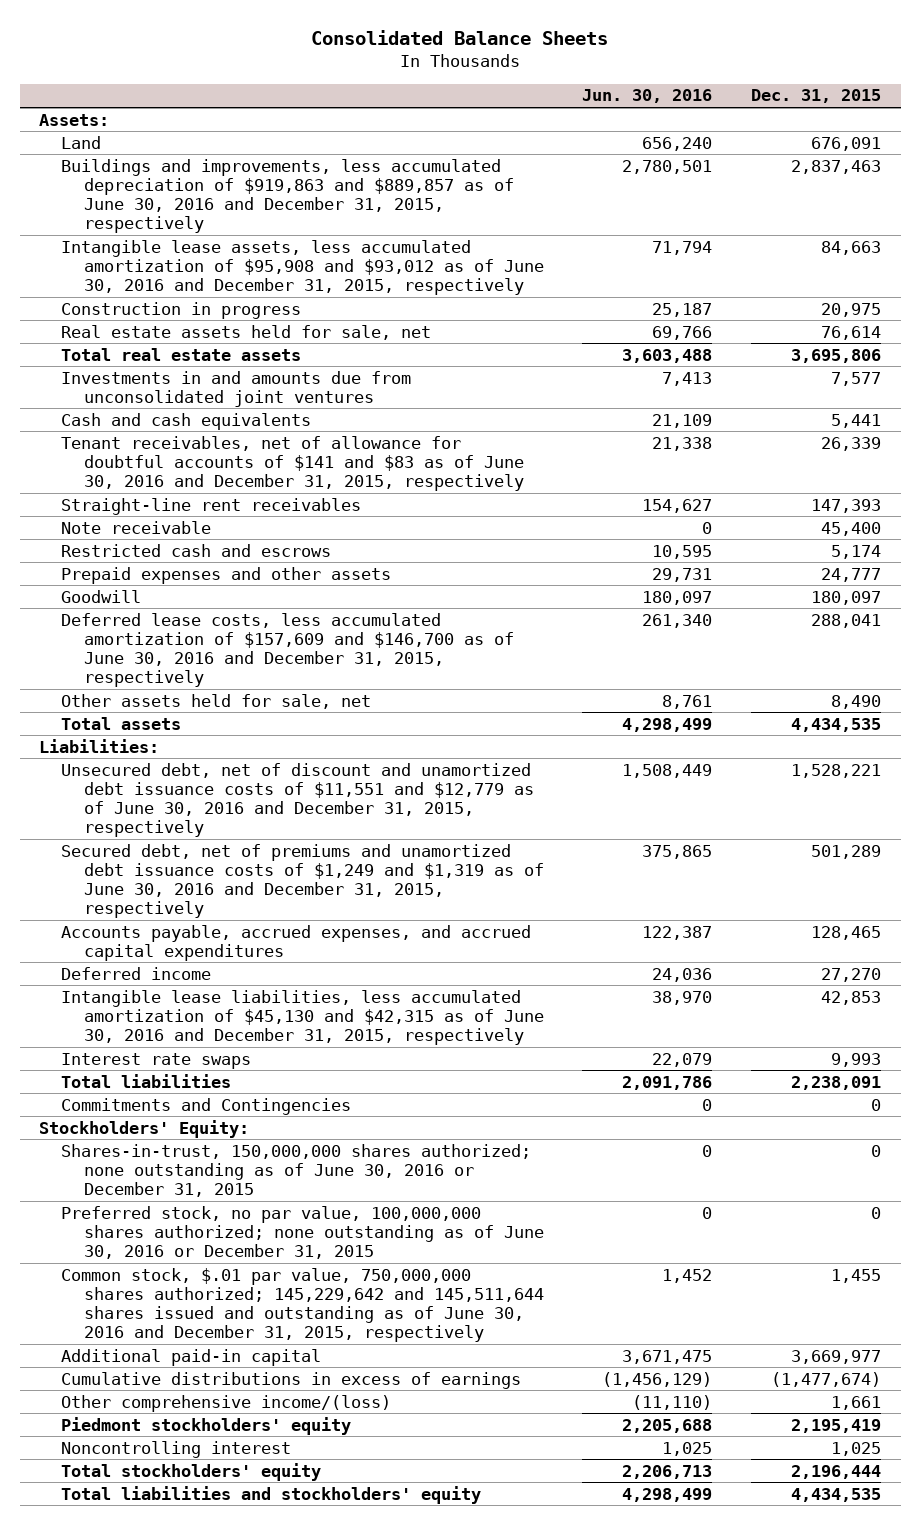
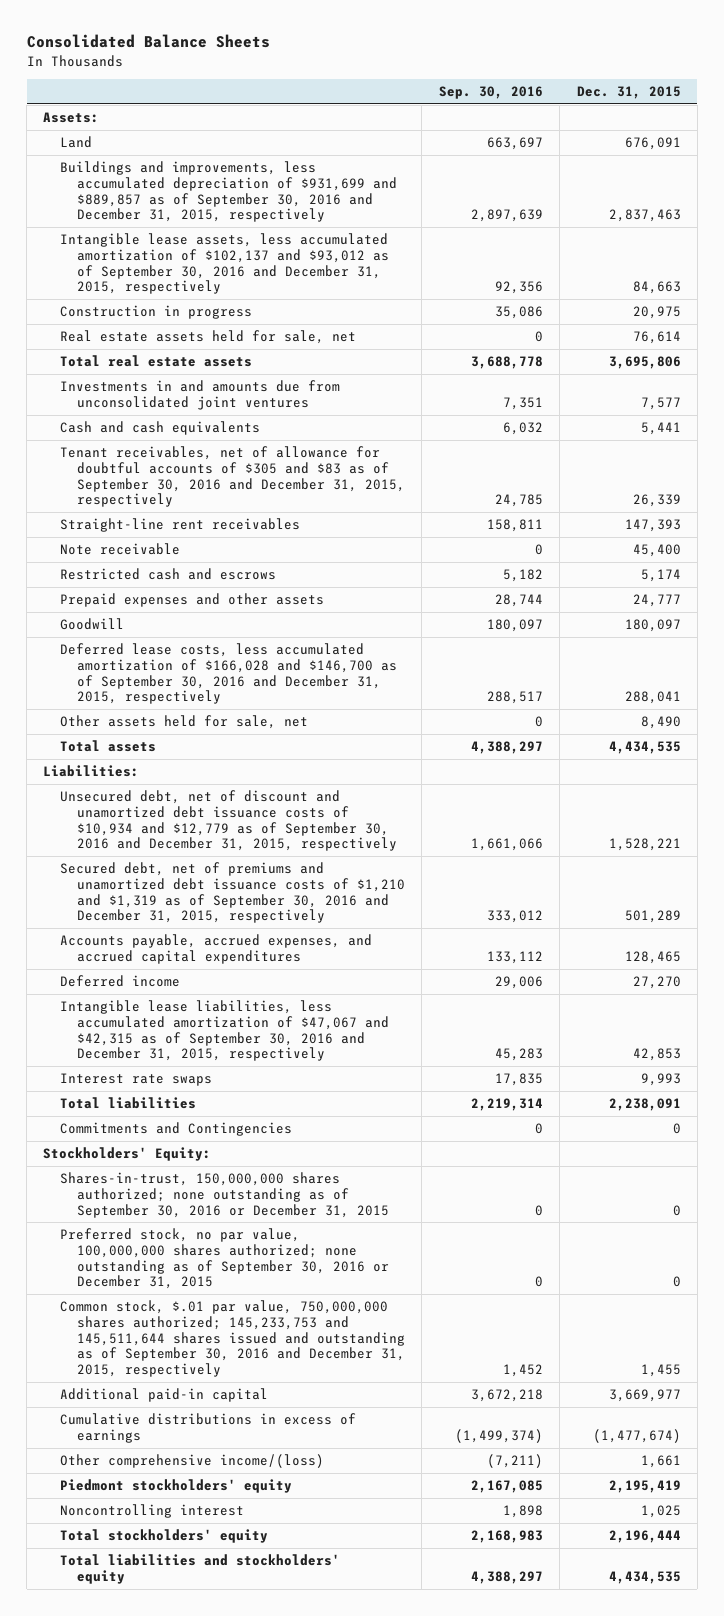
- | Jun. 30, 2016 | Dec. 31, 2015
+ | Sep. 30, 2016 | Dec. 31, 2015
- Buildings and improvements, less accumulated depreciation of $919,863 and $889,857 as of June 30, 2016 and December 31, 2015, respectively | 2,780,501 | 2,837,463
- Intangible lease assets, less accumulated amortization of $95,908 and $93,012 as of June 30, 2016 and December 31, 2015, respectively | 71,794 | 84,663
+ Buildings and improvements, less accumulated depreciation of $931,699 and $889,857 as of September 30, 2016 and December 31, 2015, respectively | 2,897,639 | 2,837,463
+ Intangible lease assets, less accumulated amortization of $102,137 and $93,012 as of September 30, 2016 and December 31, 2015, respectively | 92,356 | 84,663
- Tenant receivables, net of allowance for doubtful accounts of $141 and $83 as of June 30, 2016 and December 31, 2015, respectively | 21,338 | 26,339
+ Tenant receivables, net of allowance for doubtful accounts of $305 and $83 as of September 30, 2016 and December 31, 2015, respectively | 24,785 | 26,339
- Deferred lease costs, less accumulated amortization of $157,609 and $146,700 as of June 30, 2016 and December 31, 2015, respectively | 261,340 | 288,041
+ Deferred lease costs, less accumulated amortization of $166,028 and $146,700 as of September 30, 2016 and December 31, 2015, respectively | 288,517 | 288,041
- Unsecured debt, net of discount and unamortized debt issuance costs of $11,551 and $12,779 as of June 30, 2016 and December 31, 2015, respectively | 1,508,449 | 1,528,221
- Secured debt, net of premiums and unamortized debt issuance costs of $1,249 and $1,319 as of June 30, 2016 and December 31, 2015, respectively | 375,865 | 501,289
+ Unsecured debt, net of discount and unamortized debt issuance costs of $10,934 and $12,779 as of September 30, 2016 and December 31, 2015, respectively | 1,661,066 | 1,528,221
+ Secured debt, net of premiums and unamortized debt issuance costs of $1,210 and $1,319 as of September 30, 2016 and December 31, 2015, respectively | 333,012 | 501,289
- Intangible lease liabilities, less accumulated amortization of $45,130 and $42,315 as of June 30, 2016 and December 31, 2015, respectively | 38,970 | 42,853
+ Intangible lease liabilities, less accumulated amortization of $47,067 and $42,315 as of September 30, 2016 and December 31, 2015, respectively | 45,283 | 42,853
- Shares-in-trust, 150,000,000 shares authorized; none outstanding as of June 30, 2016 or December 31, 2015 | 0 | 0
- Preferred stock, no par value, 100,000,000 shares authorized; none outstanding as of June 30, 2016 or December 31, 2015 | 0 | 0
- Common stock, $.01 par value, 750,000,000 shares authorized; 145,229,642 and 145,511,644 shares issued and outstanding as of June 30, 2016 and December 31, 2015, respectively | 1,452 | 1,455
+ Shares-in-trust, 150,000,000 shares authorized; none outstanding as of September 30, 2016 or December 31, 2015 | 0 | 0
+ Preferred stock, no par value, 100,000,000 shares authorized; none outstanding as of September 30, 2016 or December 31, 2015 | 0 | 0
+ Common stock, $.01 par value, 750,000,000 shares authorized; 145,233,753 and 145,511,644 shares issued and outstanding as of September 30, 2016 and December 31, 2015, respectively | 1,452 | 1,455

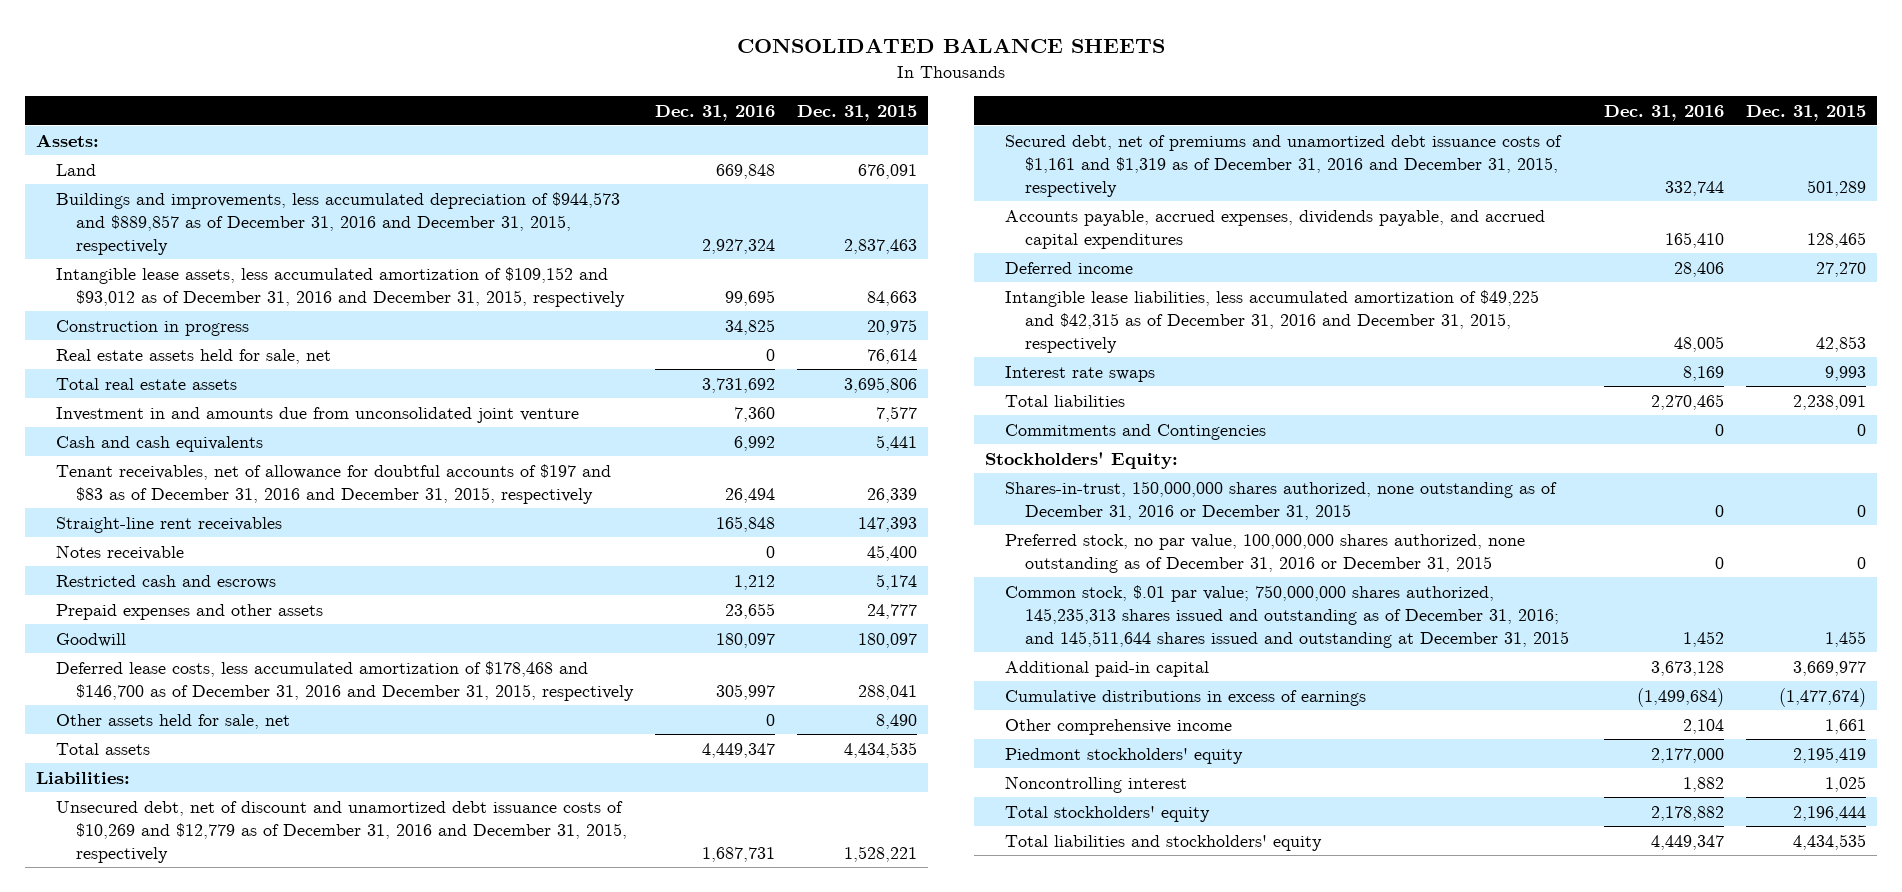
- Consolidated Balance Sheets
+ CONSOLIDATED BALANCE SHEETS
- | Sep. 30, 2016 | Dec. 31, 2015
+ | Dec. 31, 2016 | Dec. 31, 2015
- Buildings and improvements, less accumulated depreciation of $931,699 and $889,857 as of September 30, 2016 and December 31, 2015, respectively | 2,897,639 | 2,837,463
- Intangible lease assets, less accumulated amortization of $102,137 and $93,012 as of September 30, 2016 and December 31, 2015, respectively | 92,356 | 84,663
+ Buildings and improvements, less accumulated depreciation of $944,573 and $889,857 as of December 31, 2016 and December 31, 2015, respectively | 2,927,324 | 2,837,463
+ Intangible lease assets, less accumulated amortization of $109,152 and $93,012 as of December 31, 2016 and December 31, 2015, respectively | 99,695 | 84,663
- Investments in and amounts due from unconsolidated joint ventures | 7,351 | 7,577
+ Investment in and amounts due from unconsolidated joint venture | 7,360 | 7,577
- Tenant receivables, net of allowance for doubtful accounts of $305 and $83 as of September 30, 2016 and December 31, 2015, respectively | 24,785 | 26,339
+ Tenant receivables, net of allowance for doubtful accounts of $197 and $83 as of December 31, 2016 and December 31, 2015, respectively | 26,494 | 26,339
- Note receivable | 0 | 45,400
+ Notes receivable | 0 | 45,400
- Deferred lease costs, less accumulated amortization of $166,028 and $146,700 as of September 30, 2016 and December 31, 2015, respectively | 288,517 | 288,041
+ Deferred lease costs, less accumulated amortization of $178,468 and $146,700 as of December 31, 2016 and December 31, 2015, respectively | 305,997 | 288,041
- Unsecured debt, net of discount and unamortized debt issuance costs of $10,934 and $12,779 as of September 30, 2016 and December 31, 2015, respectively | 1,661,066 | 1,528,221
- Secured debt, net of premiums and unamortized debt issuance costs of $1,210 and $1,319 as of September 30, 2016 and December 31, 2015, respectively | 333,012 | 501,289
- Accounts payable, accrued expenses, and accrued capital expenditures | 133,112 | 128,465
+ Unsecured debt, net of discount and unamortized debt issuance costs of $10,269 and $12,779 as of December 31, 2016 and December 31, 2015, respectively | 1,687,731 | 1,528,221
+ Secured debt, net of premiums and unamortized debt issuance costs of $1,161 and $1,319 as of December 31, 2016 and December 31, 2015, respectively | 332,744 | 501,289
+ Accounts payable, accrued expenses, dividends payable, and accrued capital expenditures | 165,410 | 128,465
- Intangible lease liabilities, less accumulated amortization of $47,067 and $42,315 as of September 30, 2016 and December 31, 2015, respectively | 45,283 | 42,853
+ Intangible lease liabilities, less accumulated amortization of $49,225 and $42,315 as of December 31, 2016 and December 31, 2015, respectively | 48,005 | 42,853
- Shares-in-trust, 150,000,000 shares authorized; none outstanding as of September 30, 2016 or December 31, 2015 | 0 | 0
- Preferred stock, no par value, 100,000,000 shares authorized; none outstanding as of September 30, 2016 or December 31, 2015 | 0 | 0
- Common stock, $.01 par value, 750,000,000 shares authorized; 145,233,753 and 145,511,644 shares issued and outstanding as of September 30, 2016 and December 31, 2015, respectively | 1,452 | 1,455
+ Shares-in-trust, 150,000,000 shares authorized, none outstanding as of December 31, 2016 or December 31, 2015 | 0 | 0
+ Preferred stock, no par value, 100,000,000 shares authorized, none outstanding as of December 31, 2016 or December 31, 2015 | 0 | 0
+ Common stock, $.01 par value; 750,000,000 shares authorized, 145,235,313 shares issued and outstanding as of December 31, 2016; and 145,511,644 shares issued and outstanding at December 31, 2015 | 1,452 | 1,455
- Other comprehensive income/(loss) | (7,211) | 1,661
+ Other comprehensive income | 2,104 | 1,661

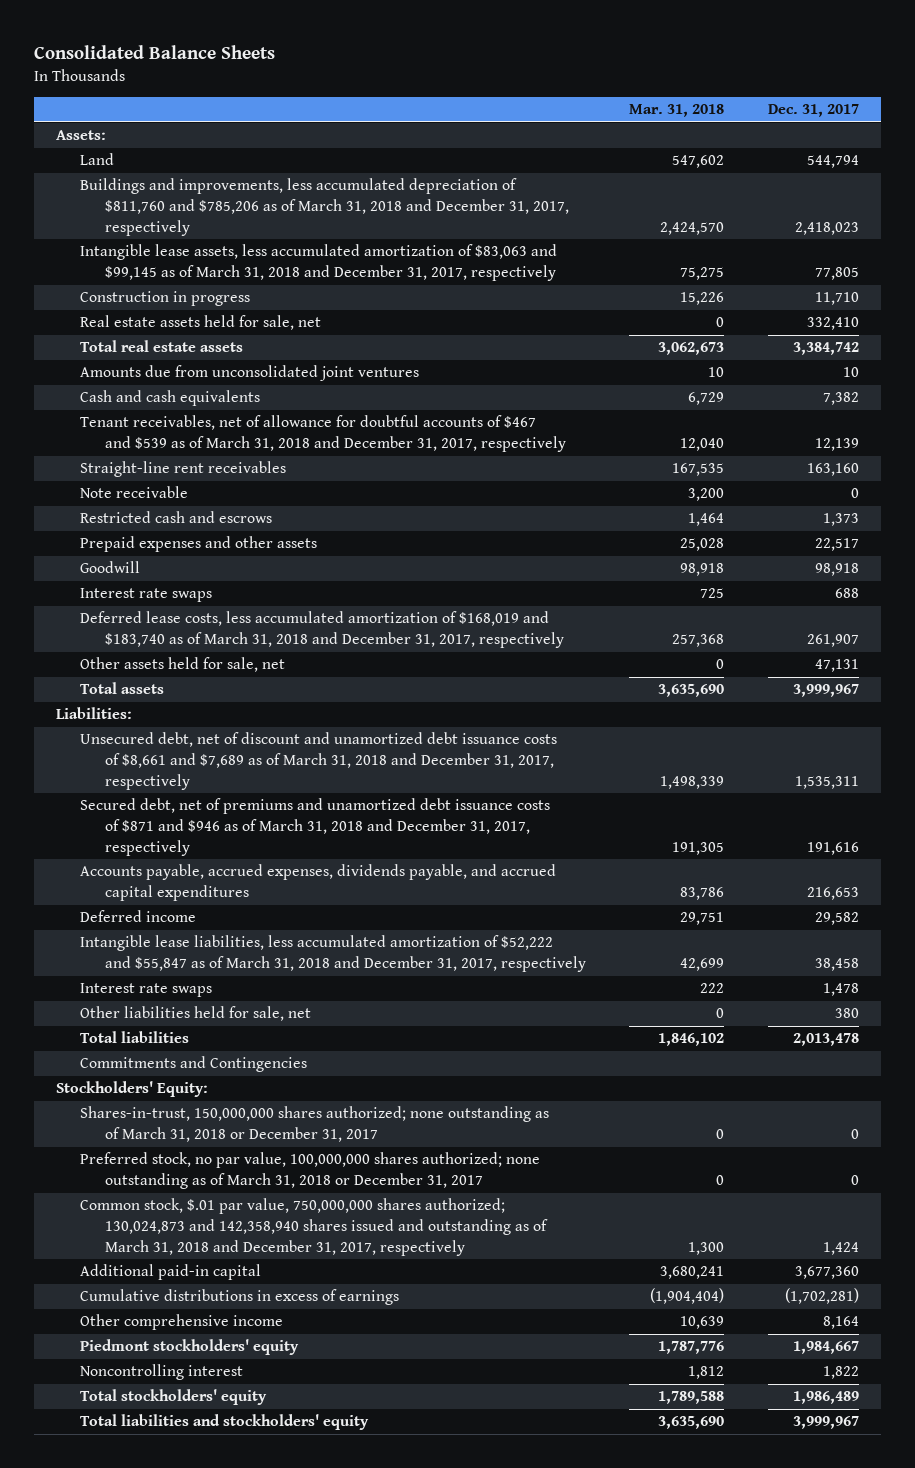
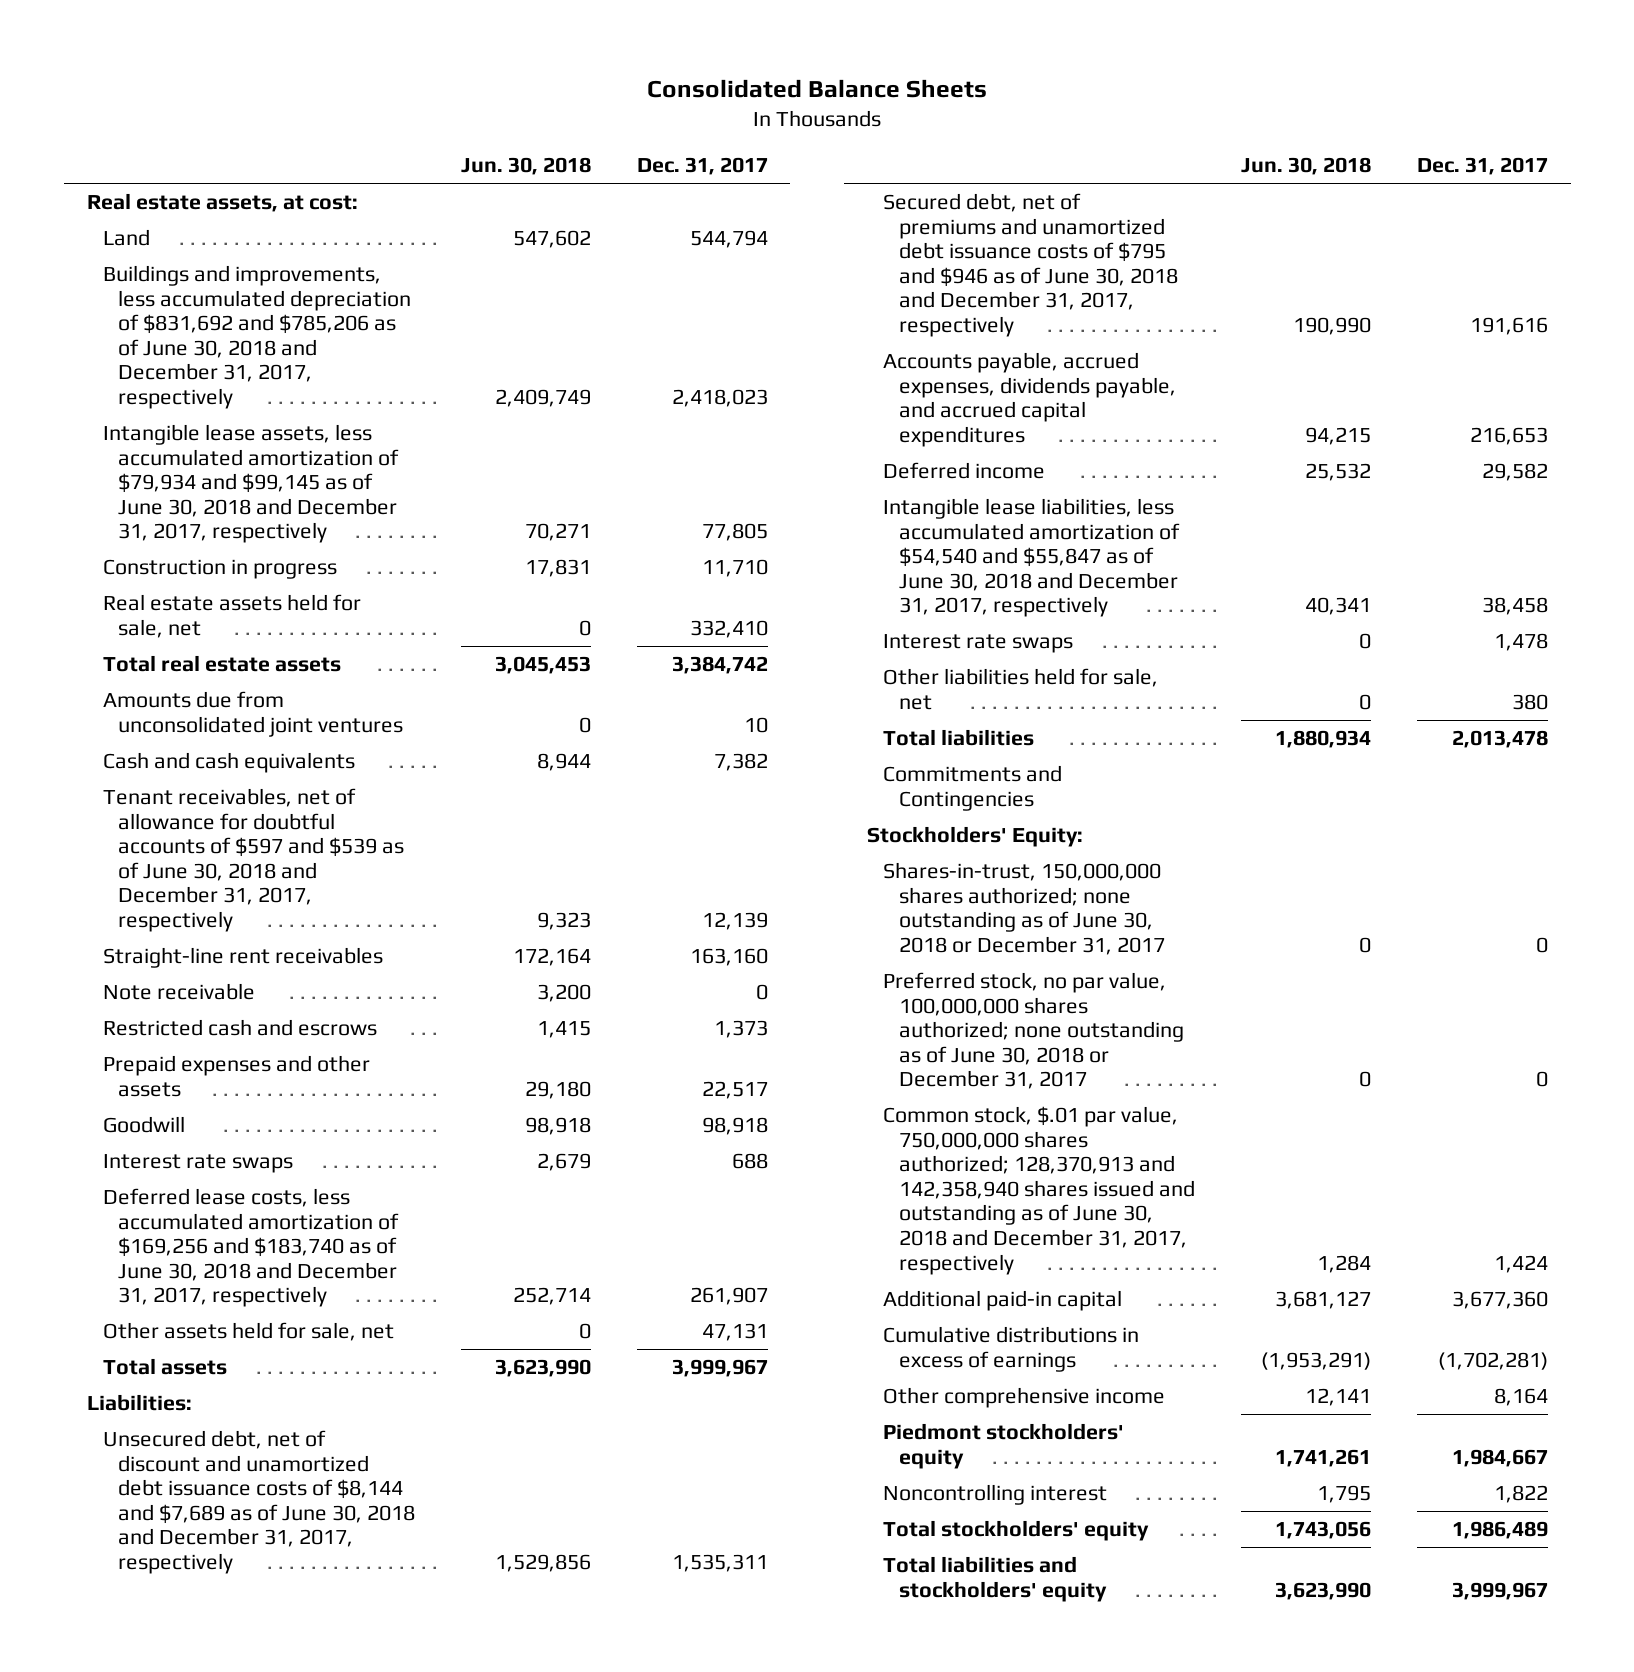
- | Mar. 31, 2018 | Dec. 31, 2017
+ | Jun. 30, 2018 | Dec. 31, 2017
- Assets:
+ Real estate assets, at cost:
- Buildings and improvements, less accumulated depreciation of $811,760 and $785,206 as of March 31, 2018 and December 31, 2017, respectively | 2,424,570 | 2,418,023
- Intangible lease assets, less accumulated amortization of $83,063 and $99,145 as of March 31, 2018 and December 31, 2017, respectively | 75,275 | 77,805
+ Buildings and improvements, less accumulated depreciation of $831,692 and $785,206 as of June 30, 2018 and December 31, 2017, respectively | 2,409,749 | 2,418,023
+ Intangible lease assets, less accumulated amortization of $79,934 and $99,145 as of June 30, 2018 and December 31, 2017, respectively | 70,271 | 77,805
- Tenant receivables, net of allowance for doubtful accounts of $467 and $539 as of March 31, 2018 and December 31, 2017, respectively | 12,040 | 12,139
+ Tenant receivables, net of allowance for doubtful accounts of $597 and $539 as of June 30, 2018 and December 31, 2017, respectively | 9,323 | 12,139
- Deferred lease costs, less accumulated amortization of $168,019 and $183,740 as of March 31, 2018 and December 31, 2017, respectively | 257,368 | 261,907
+ Deferred lease costs, less accumulated amortization of $169,256 and $183,740 as of June 30, 2018 and December 31, 2017, respectively | 252,714 | 261,907
- Unsecured debt, net of discount and unamortized debt issuance costs of $8,661 and $7,689 as of March 31, 2018 and December 31, 2017, respectively | 1,498,339 | 1,535,311
- Secured debt, net of premiums and unamortized debt issuance costs of $871 and $946 as of March 31, 2018 and December 31, 2017, respectively | 191,305 | 191,616
+ Unsecured debt, net of discount and unamortized debt issuance costs of $8,144 and $7,689 as of June 30, 2018 and December 31, 2017, respectively | 1,529,856 | 1,535,311
+ Secured debt, net of premiums and unamortized debt issuance costs of $795 and $946 as of June 30, 2018 and December 31, 2017, respectively | 190,990 | 191,616
- Intangible lease liabilities, less accumulated amortization of $52,222 and $55,847 as of March 31, 2018 and December 31, 2017, respectively | 42,699 | 38,458
+ Intangible lease liabilities, less accumulated amortization of $54,540 and $55,847 as of June 30, 2018 and December 31, 2017, respectively | 40,341 | 38,458
- Shares-in-trust, 150,000,000 shares authorized; none outstanding as of March 31, 2018 or December 31, 2017 | 0 | 0
- Preferred stock, no par value, 100,000,000 shares authorized; none outstanding as of March 31, 2018 or December 31, 2017 | 0 | 0
- Common stock, $.01 par value, 750,000,000 shares authorized; 130,024,873 and 142,358,940 shares issued and outstanding as of March 31, 2018 and December 31, 2017, respectively | 1,300 | 1,424
+ Shares-in-trust, 150,000,000 shares authorized; none outstanding as of June 30, 2018 or December 31, 2017 | 0 | 0
+ Preferred stock, no par value, 100,000,000 shares authorized; none outstanding as of June 30, 2018 or December 31, 2017 | 0 | 0
+ Common stock, $.01 par value, 750,000,000 shares authorized; 128,370,913 and 142,358,940 shares issued and outstanding as of June 30, 2018 and December 31, 2017, respectively | 1,284 | 1,424

